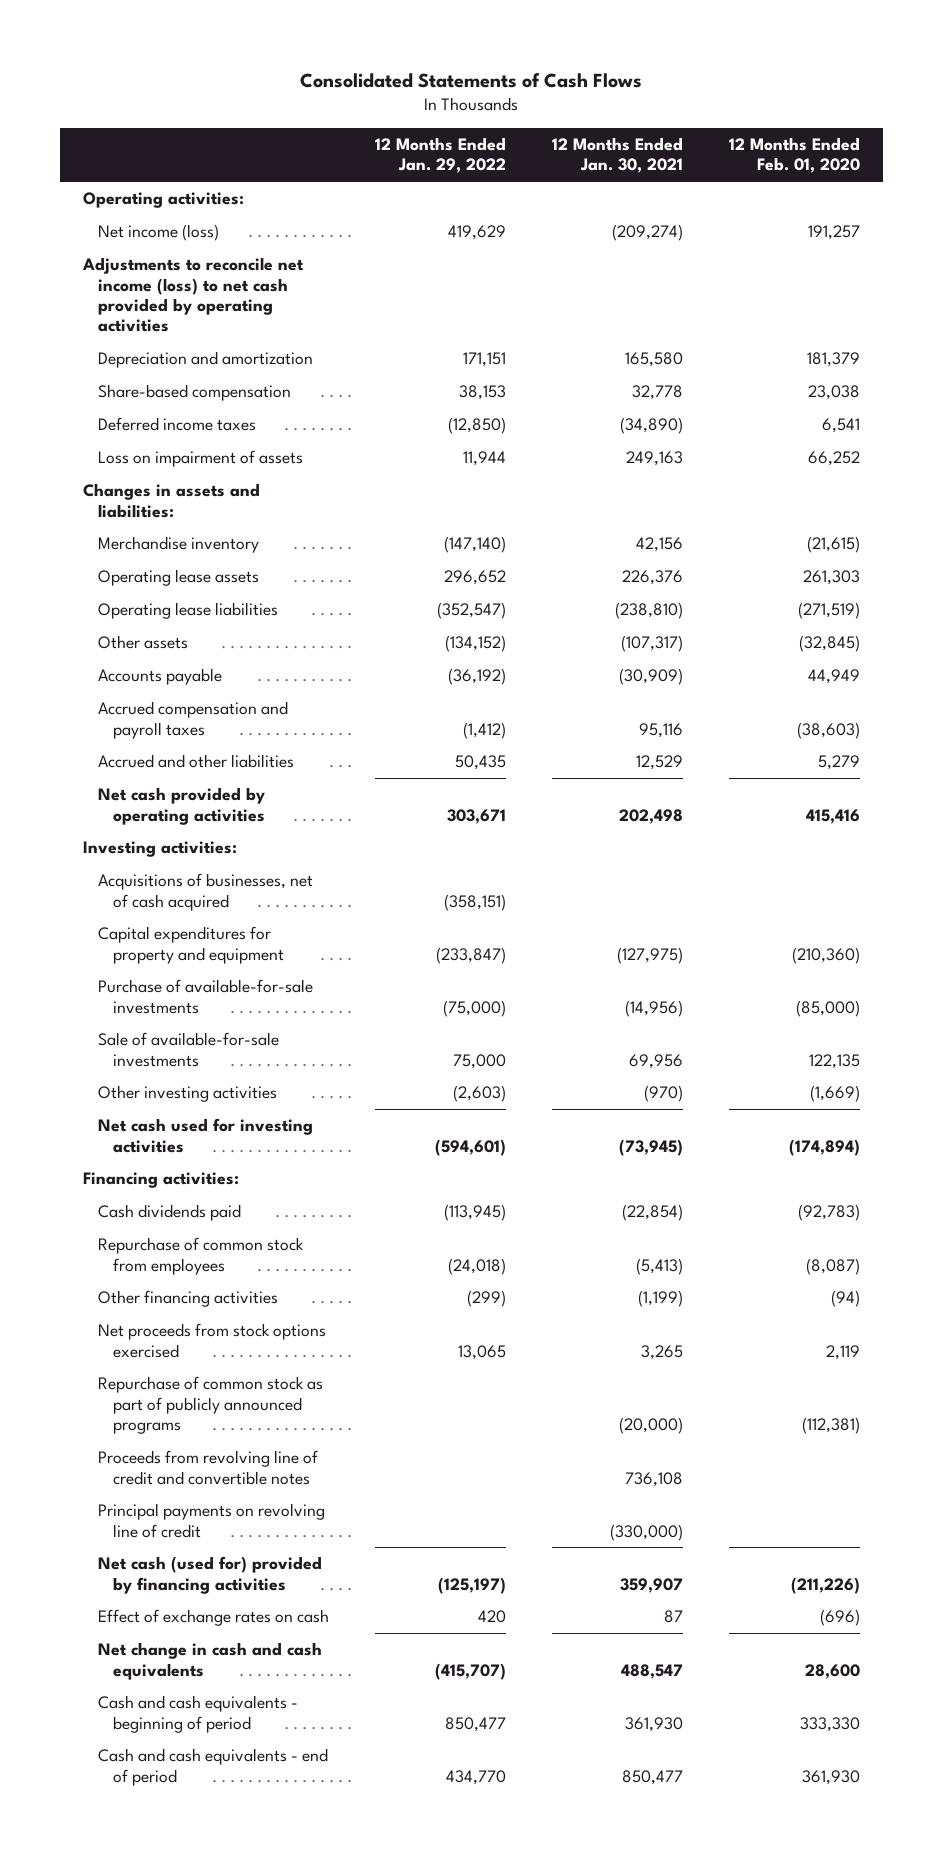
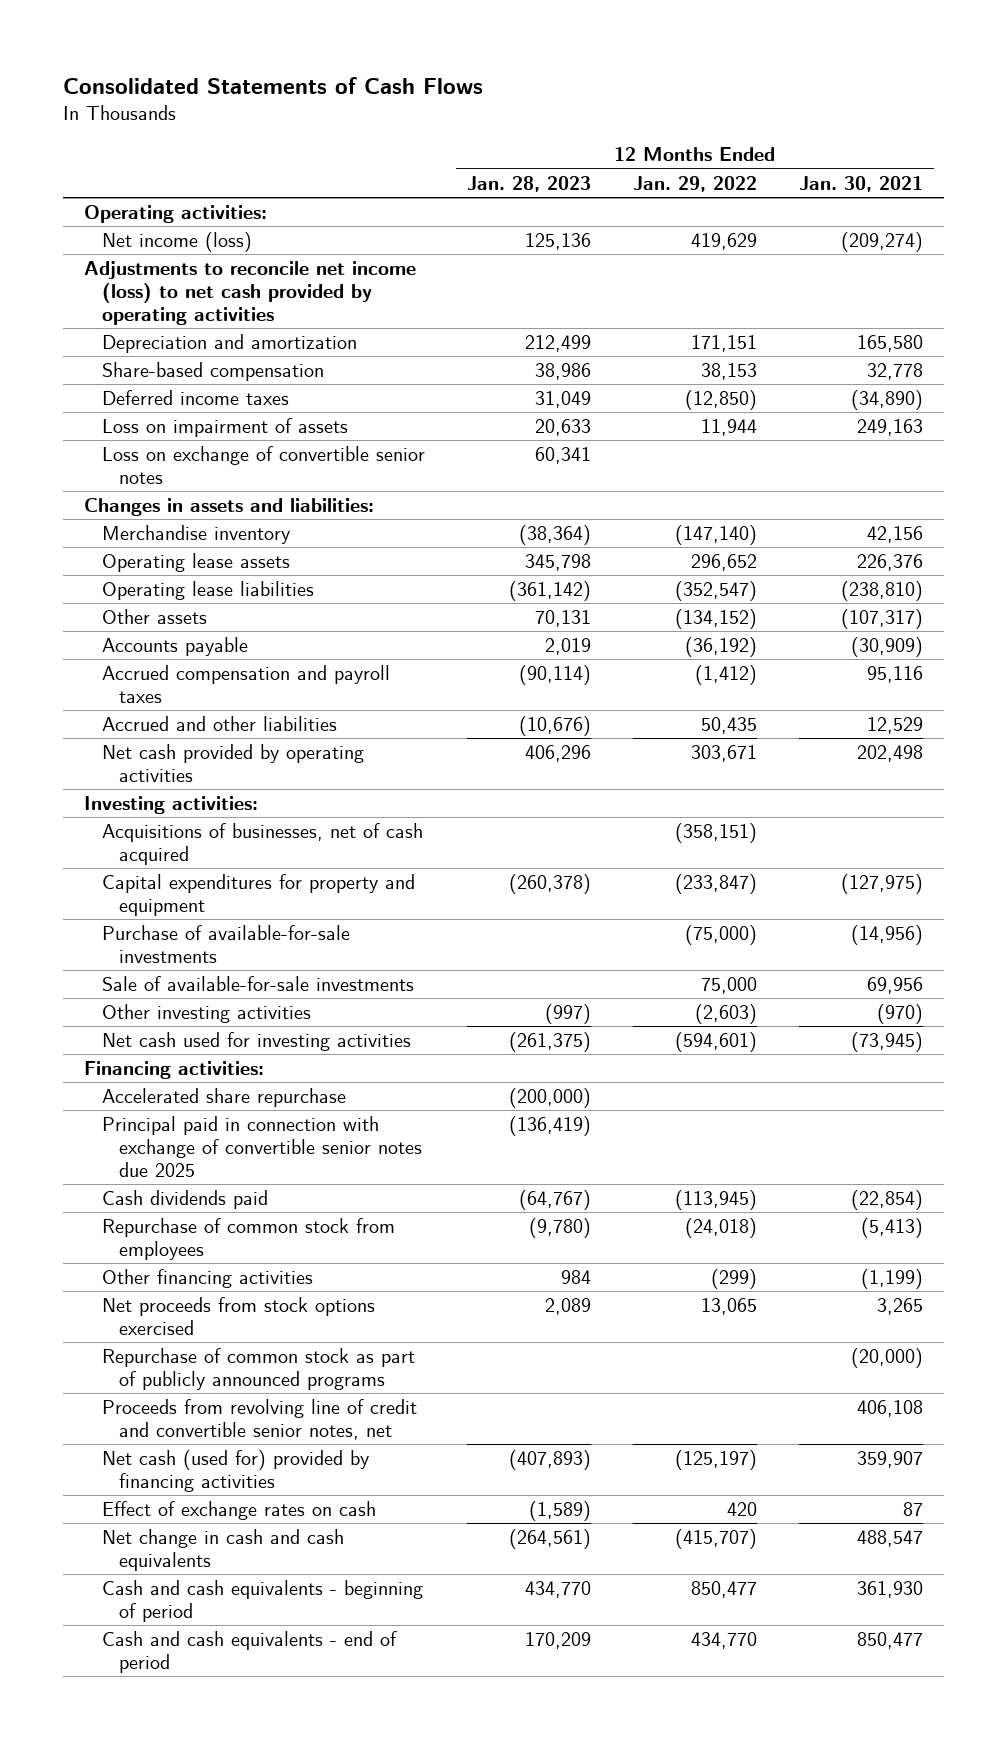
- | 12 Months Ended Jan. 29, 2022 | 12 Months Ended Jan. 30, 2021 | 12 Months Ended Feb. 01, 2020
+ | 12 Months Ended Jan. 28, 2023 | 12 Months Ended Jan. 29, 2022 | 12 Months Ended Jan. 30, 2021
+ Loss on exchange of convertible senior notes | 60,341 | |
+ Accelerated share repurchase | (200,000) | |
+ Principal paid in connection with exchange of convertible senior notes due 2025 | (136,419) | |
- Proceeds from revolving line of credit and convertible notes | | 736,108 |
- Principal payments on revolving line of credit | | (330,000) |
+ Proceeds from revolving line of credit and convertible senior notes, net | | | 406,108

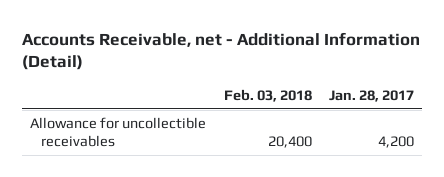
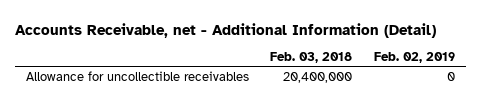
- | Feb. 03, 2018 | Jan. 28, 2017
+ | Feb. 03, 2018 | Feb. 02, 2019
- Allowance for uncollectible receivables | 20,400 | 4,200
+ Allowance for uncollectible receivables | 20,400,000 | 0

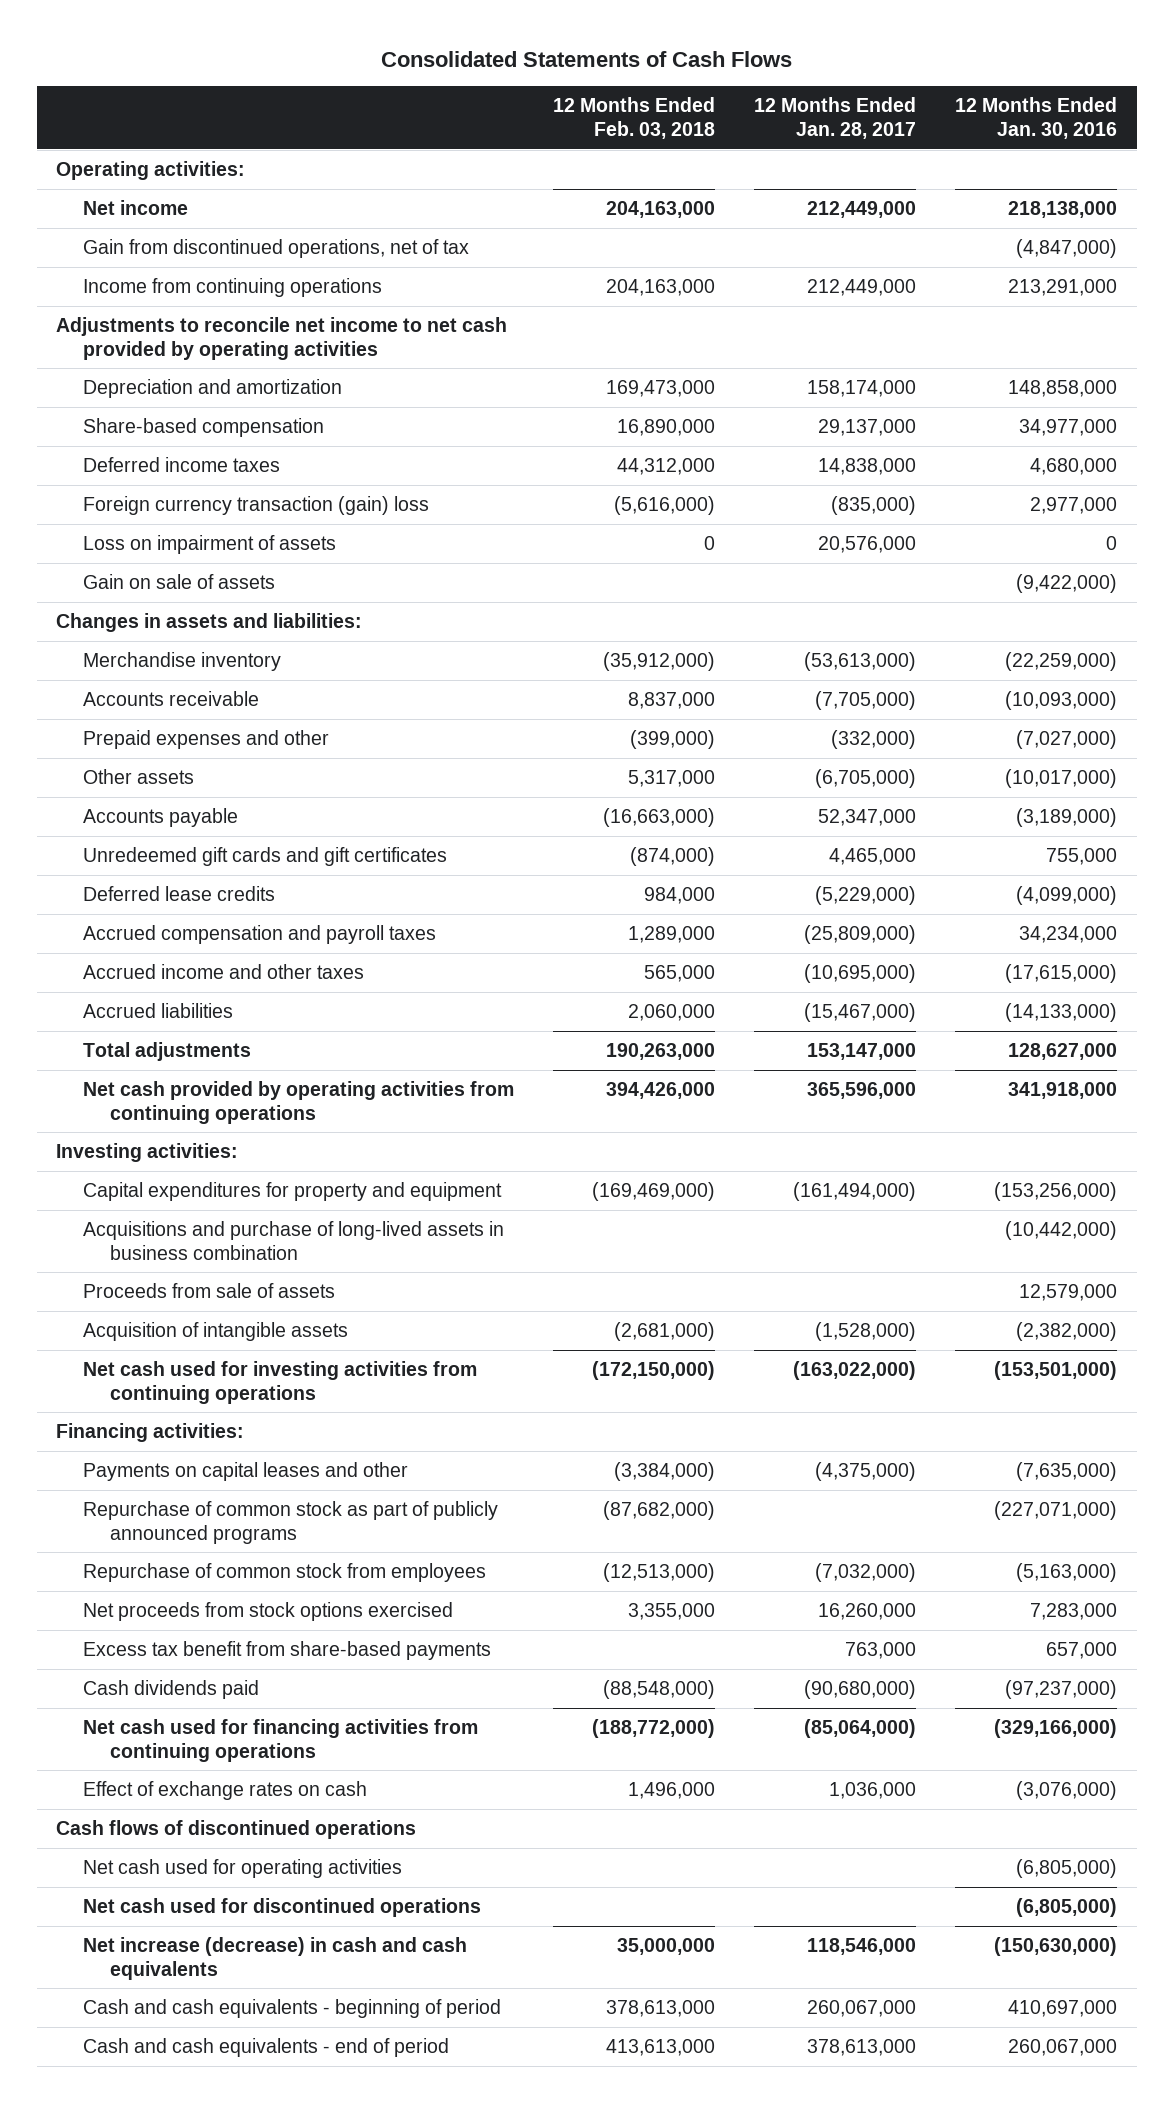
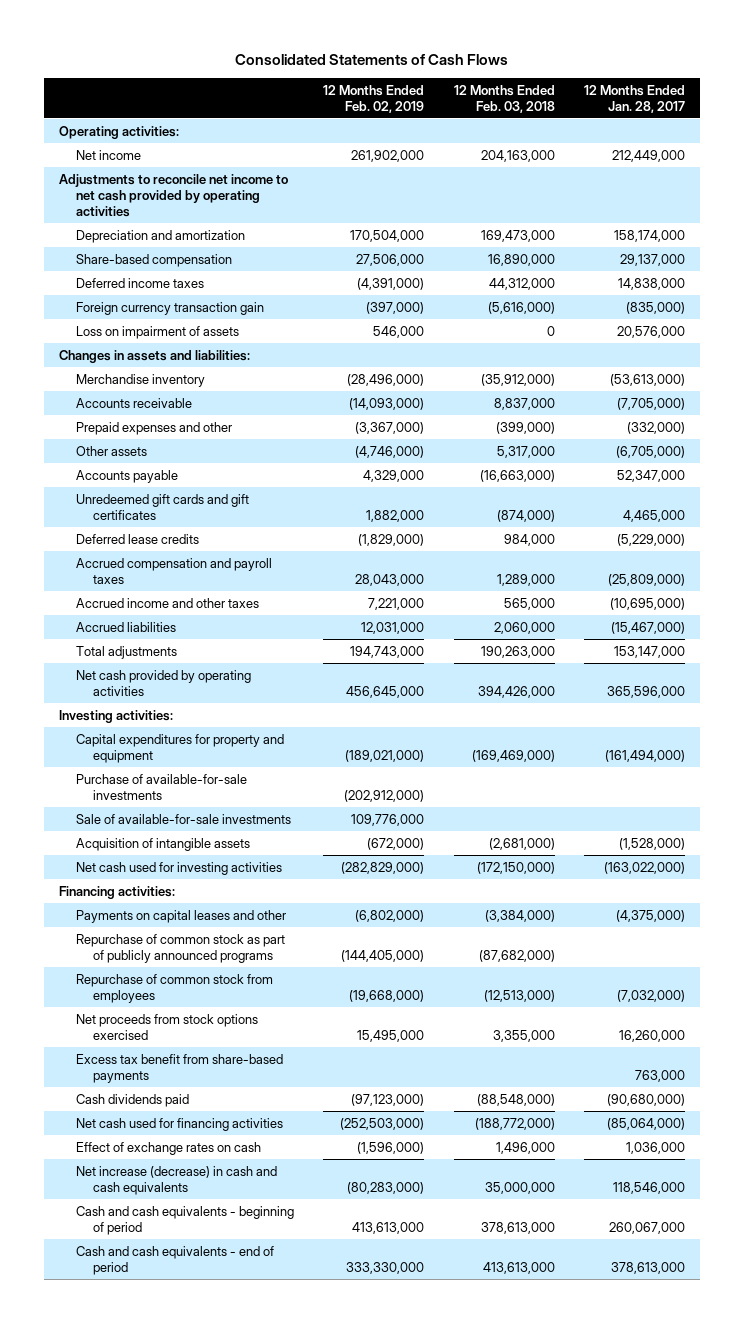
- | 12 Months Ended Feb. 03, 2018 | 12 Months Ended Jan. 28, 2017 | 12 Months Ended Jan. 30, 2016
+ | 12 Months Ended Feb. 02, 2019 | 12 Months Ended Feb. 03, 2018 | 12 Months Ended Jan. 28, 2017
- Gain from discontinued operations, net of tax | | | (4,847,000)
- Income from continuing operations | 204,163,000 | 212,449,000 | 213,291,000
- Foreign currency transaction (gain) loss | (5,616,000) | (835,000) | 2,977,000
+ Foreign currency transaction gain | (397,000) | (5,616,000) | (835,000)
- Gain on sale of assets | | | (9,422,000)
- Net cash provided by operating activities from continuing operations | 394,426,000 | 365,596,000 | 341,918,000
+ Net cash provided by operating activities | 456,645,000 | 394,426,000 | 365,596,000
- Acquisitions and purchase of long-lived assets in business combination | | | (10,442,000)
- Proceeds from sale of assets | | | 12,579,000
+ Purchase of available-for-sale investments | (202,912,000) | |
+ Sale of available-for-sale investments | 109,776,000 | |
- Net cash used for investing activities from continuing operations | (172,150,000) | (163,022,000) | (153,501,000)
+ Net cash used for investing activities | (282,829,000) | (172,150,000) | (163,022,000)
- Net cash used for financing activities from continuing operations | (188,772,000) | (85,064,000) | (329,166,000)
+ Net cash used for financing activities | (252,503,000) | (188,772,000) | (85,064,000)
- Cash flows of discontinued operations
- Net cash used for operating activities | | | (6,805,000)
- Net cash used for discontinued operations | | | (6,805,000)

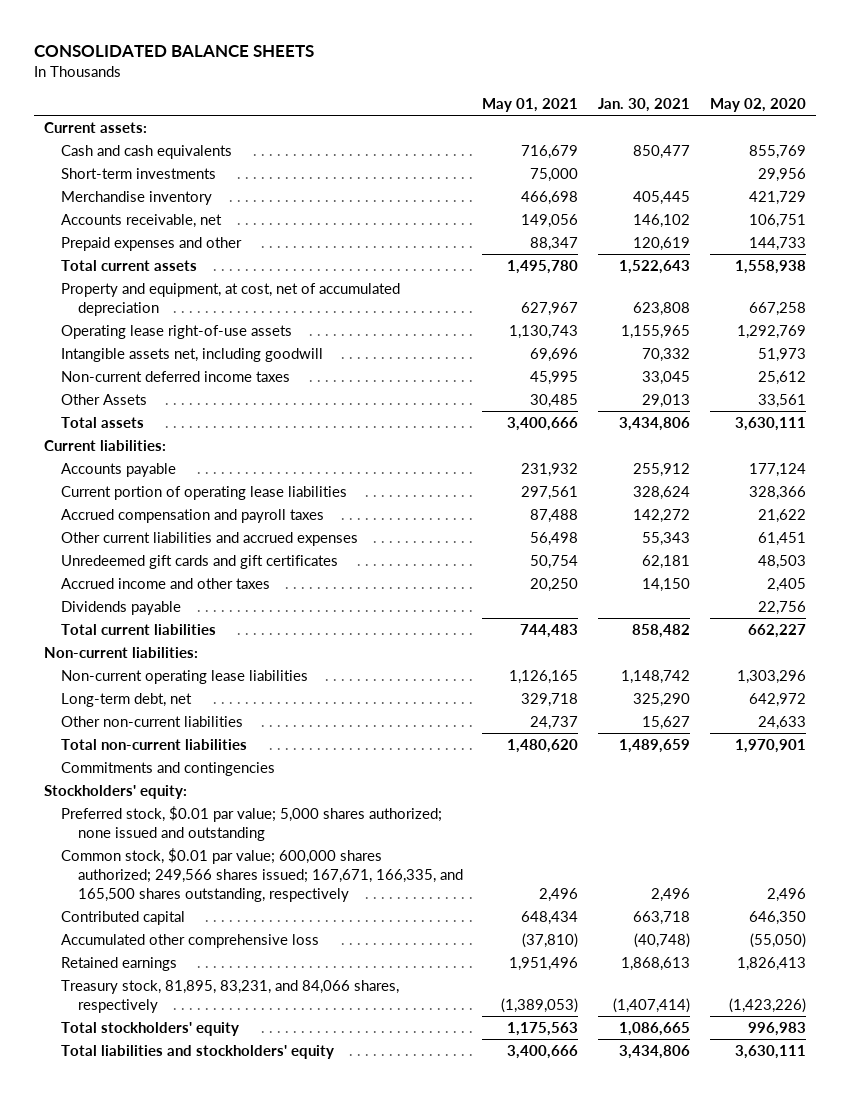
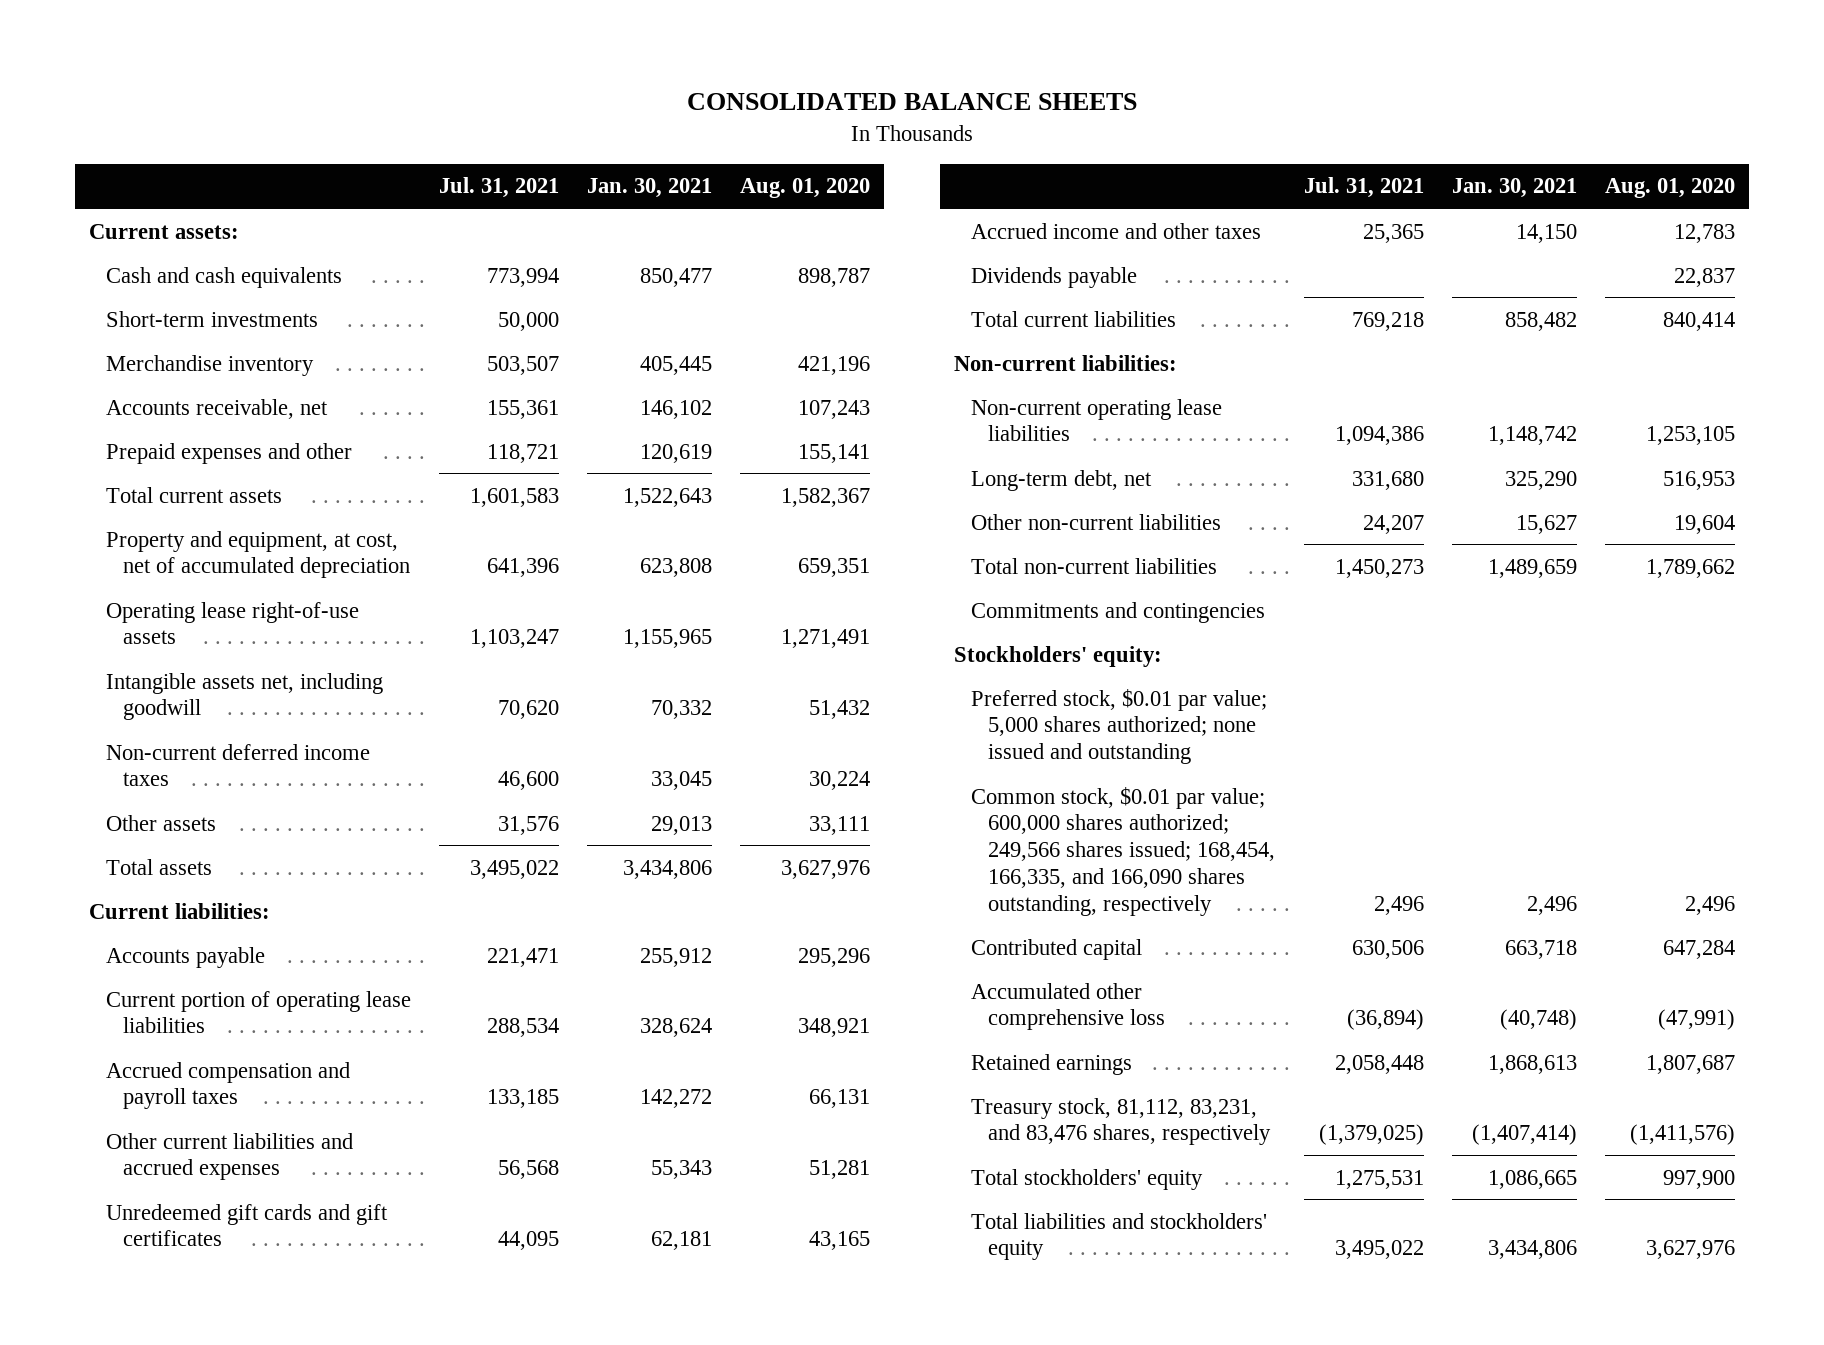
- | May 01, 2021 | Jan. 30, 2021 | May 02, 2020
+ | Jul. 31, 2021 | Jan. 30, 2021 | Aug. 01, 2020
- Other Assets | 30,485 | 29,013 | 33,561
+ Other assets | 31,576 | 29,013 | 33,111
- Common stock, $0.01 par value; 600,000 shares authorized; 249,566 shares issued; 167,671, 166,335, and 165,500 shares outstanding, respectively | 2,496 | 2,496 | 2,496
+ Common stock, $0.01 par value; 600,000 shares authorized; 249,566 shares issued; 168,454, 166,335, and 166,090 shares outstanding, respectively | 2,496 | 2,496 | 2,496
- Treasury stock, 81,895, 83,231, and 84,066 shares, respectively | (1,389,053) | (1,407,414) | (1,423,226)
+ Treasury stock, 81,112, 83,231, and 83,476 shares, respectively | (1,379,025) | (1,407,414) | (1,411,576)

